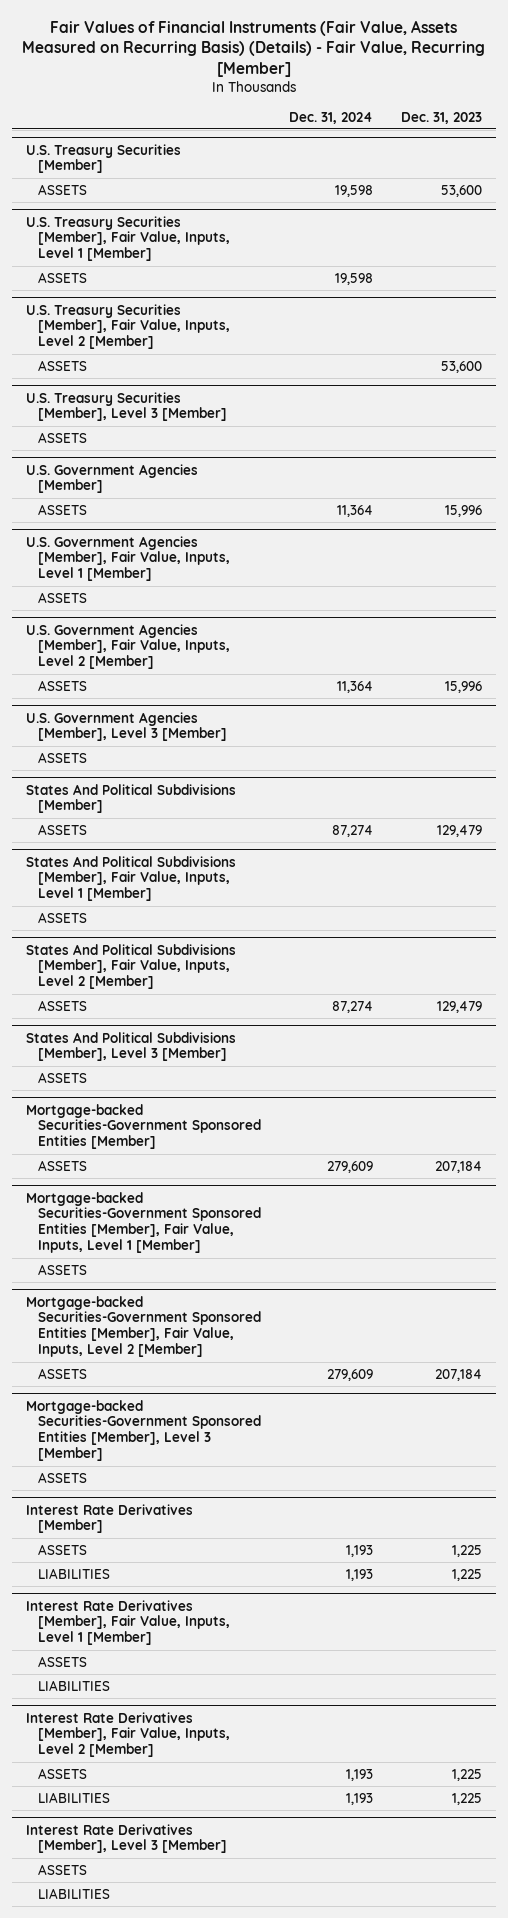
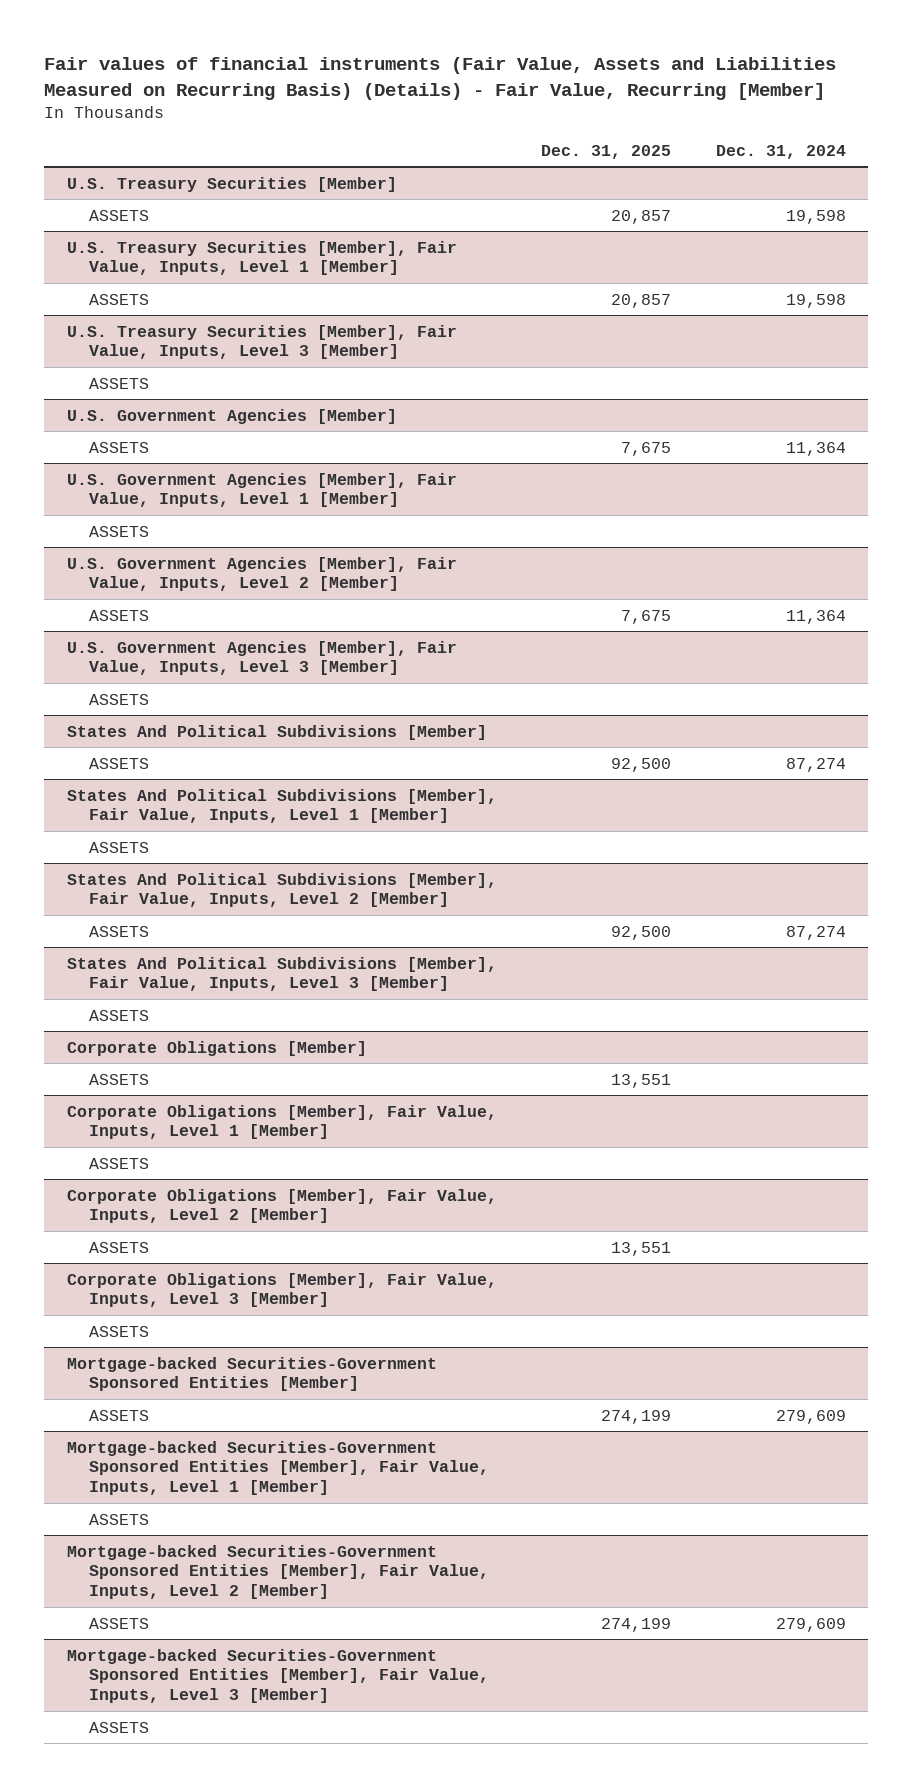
- Fair Values of Financial Instruments (Fair Value, Assets Measured on Recurring Basis) (Details) - Fair Value, Recurring [Member]
+ Fair values of financial instruments (Fair Value, Assets and Liabilities Measured on Recurring Basis) (Details) - Fair Value, Recurring [Member]
- | Dec. 31, 2024 | Dec. 31, 2023
+ | Dec. 31, 2025 | Dec. 31, 2024
- U.S. Treasury Securities [Member], Fair Value, Inputs, Level 2 [Member]
- ASSETS | | 53,600
- U.S. Treasury Securities [Member], Level 3 [Member]
+ U.S. Treasury Securities [Member], Fair Value, Inputs, Level 3 [Member]
- U.S. Government Agencies [Member], Level 3 [Member]
+ U.S. Government Agencies [Member], Fair Value, Inputs, Level 3 [Member]
- States And Political Subdivisions [Member], Level 3 [Member]
+ States And Political Subdivisions [Member], Fair Value, Inputs, Level 3 [Member]
+ Corporate Obligations [Member]
+ ASSETS | 13,551 |
+ Corporate Obligations [Member], Fair Value, Inputs, Level 1 [Member]
+ ASSETS
+ Corporate Obligations [Member], Fair Value, Inputs, Level 2 [Member]
+ ASSETS | 13,551 |
+ Corporate Obligations [Member], Fair Value, Inputs, Level 3 [Member]
+ ASSETS
- Mortgage-backed Securities-Government Sponsored Entities [Member], Level 3 [Member]
- ASSETS
- Interest Rate Derivatives [Member]
- ASSETS | 1,193 | 1,225
- LIABILITIES | 1,193 | 1,225
- Interest Rate Derivatives [Member], Fair Value, Inputs, Level 1 [Member]
- ASSETS
- LIABILITIES
- Interest Rate Derivatives [Member], Fair Value, Inputs, Level 2 [Member]
- ASSETS | 1,193 | 1,225
- LIABILITIES | 1,193 | 1,225
- Interest Rate Derivatives [Member], Level 3 [Member]
+ Mortgage-backed Securities-Government Sponsored Entities [Member], Fair Value, Inputs, Level 3 [Member]
- LIABILITIES

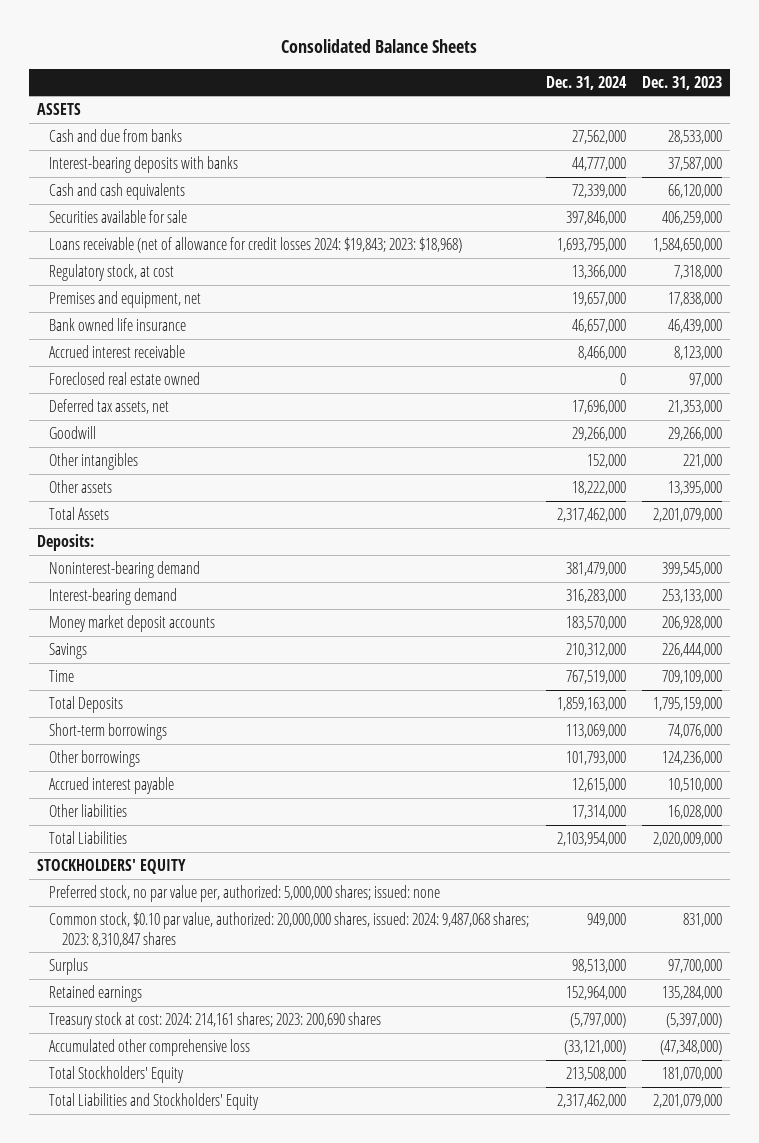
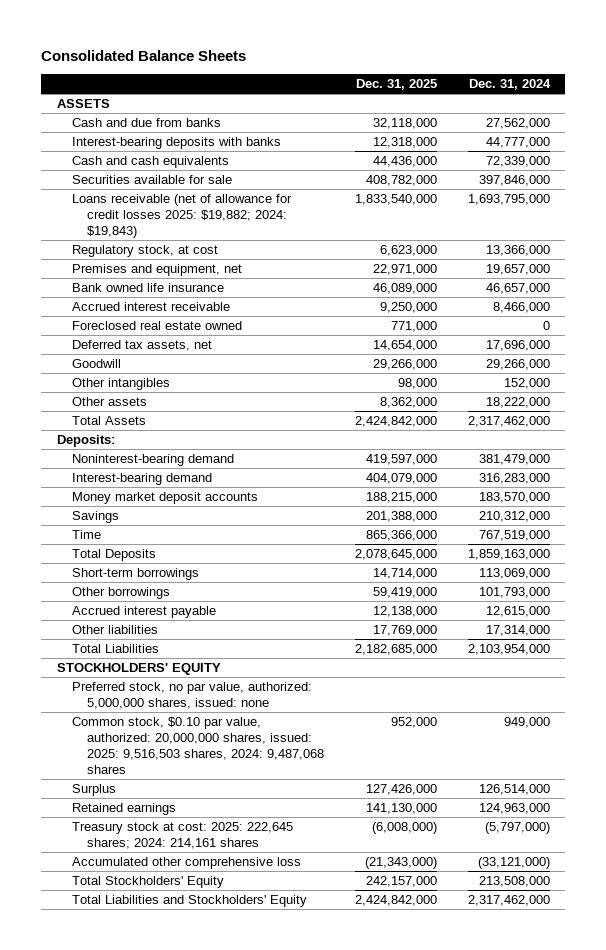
- | Dec. 31, 2024 | Dec. 31, 2023
+ | Dec. 31, 2025 | Dec. 31, 2024
- Loans receivable (net of allowance for credit losses 2024: $19,843; 2023: $18,968) | 1,693,795,000 | 1,584,650,000
+ Loans receivable (net of allowance for credit losses 2025: $19,882; 2024: $19,843) | 1,833,540,000 | 1,693,795,000
- Preferred stock, no par value per, authorized: 5,000,000 shares; issued: none
- Common stock, $0.10 par value, authorized: 20,000,000 shares, issued: 2024: 9,487,068 shares; 2023: 8,310,847 shares | 949,000 | 831,000
- Surplus | 98,513,000 | 97,700,000
- Retained earnings | 152,964,000 | 135,284,000
- Treasury stock at cost: 2024: 214,161 shares; 2023: 200,690 shares | (5,797,000) | (5,397,000)
+ Preferred stock, no par value, authorized: 5,000,000 shares, issued: none
+ Common stock, $0.10 par value, authorized: 20,000,000 shares, issued: 2025: 9,516,503 shares, 2024: 9,487,068 shares | 952,000 | 949,000
+ Surplus | 127,426,000 | 126,514,000
+ Retained earnings | 141,130,000 | 124,963,000
+ Treasury stock at cost: 2025: 222,645 shares; 2024: 214,161 shares | (6,008,000) | (5,797,000)

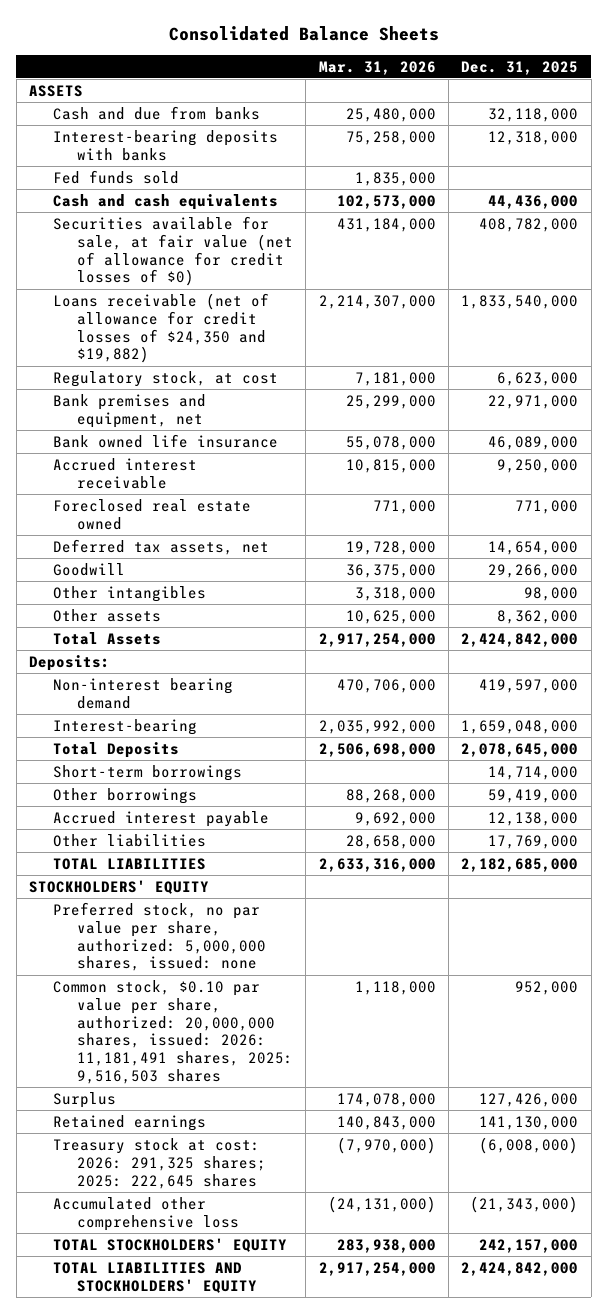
- | Dec. 31, 2025 | Dec. 31, 2024
+ | Mar. 31, 2026 | Dec. 31, 2025
+ Fed funds sold | 1,835,000 |
- Securities available for sale | 408,782,000 | 397,846,000
- Loans receivable (net of allowance for credit losses 2025: $19,882; 2024: $19,843) | 1,833,540,000 | 1,693,795,000
+ Securities available for sale, at fair value (net of allowance for credit losses of $0) | 431,184,000 | 408,782,000
+ Loans receivable (net of allowance for credit losses of $24,350 and $19,882) | 2,214,307,000 | 1,833,540,000
- Premises and equipment, net | 22,971,000 | 19,657,000
+ Bank premises and equipment, net | 25,299,000 | 22,971,000
- Noninterest-bearing demand | 419,597,000 | 381,479,000
- Interest-bearing demand | 404,079,000 | 316,283,000
- Money market deposit accounts | 188,215,000 | 183,570,000
- Savings | 201,388,000 | 210,312,000
- Time | 865,366,000 | 767,519,000
+ Non-interest bearing demand | 470,706,000 | 419,597,000
+ Interest-bearing | 2,035,992,000 | 1,659,048,000
- Total Liabilities | 2,182,685,000 | 2,103,954,000
+ TOTAL LIABILITIES | 2,633,316,000 | 2,182,685,000
- Preferred stock, no par value, authorized: 5,000,000 shares, issued: none
- Common stock, $0.10 par value, authorized: 20,000,000 shares, issued: 2025: 9,516,503 shares, 2024: 9,487,068 shares | 952,000 | 949,000
+ Preferred stock, no par value per share, authorized: 5,000,000 shares, issued: none
+ Common stock, $0.10 par value per share, authorized: 20,000,000 shares, issued: 2026: 11,181,491 shares, 2025: 9,516,503 shares | 1,118,000 | 952,000
- Treasury stock at cost: 2025: 222,645 shares; 2024: 214,161 shares | (6,008,000) | (5,797,000)
+ Treasury stock at cost: 2026: 291,325 shares; 2025: 222,645 shares | (7,970,000) | (6,008,000)
- Total Stockholders' Equity | 242,157,000 | 213,508,000
- Total Liabilities and Stockholders' Equity | 2,424,842,000 | 2,317,462,000
+ TOTAL STOCKHOLDERS' EQUITY | 283,938,000 | 242,157,000
+ TOTAL LIABILITIES AND STOCKHOLDERS' EQUITY | 2,917,254,000 | 2,424,842,000

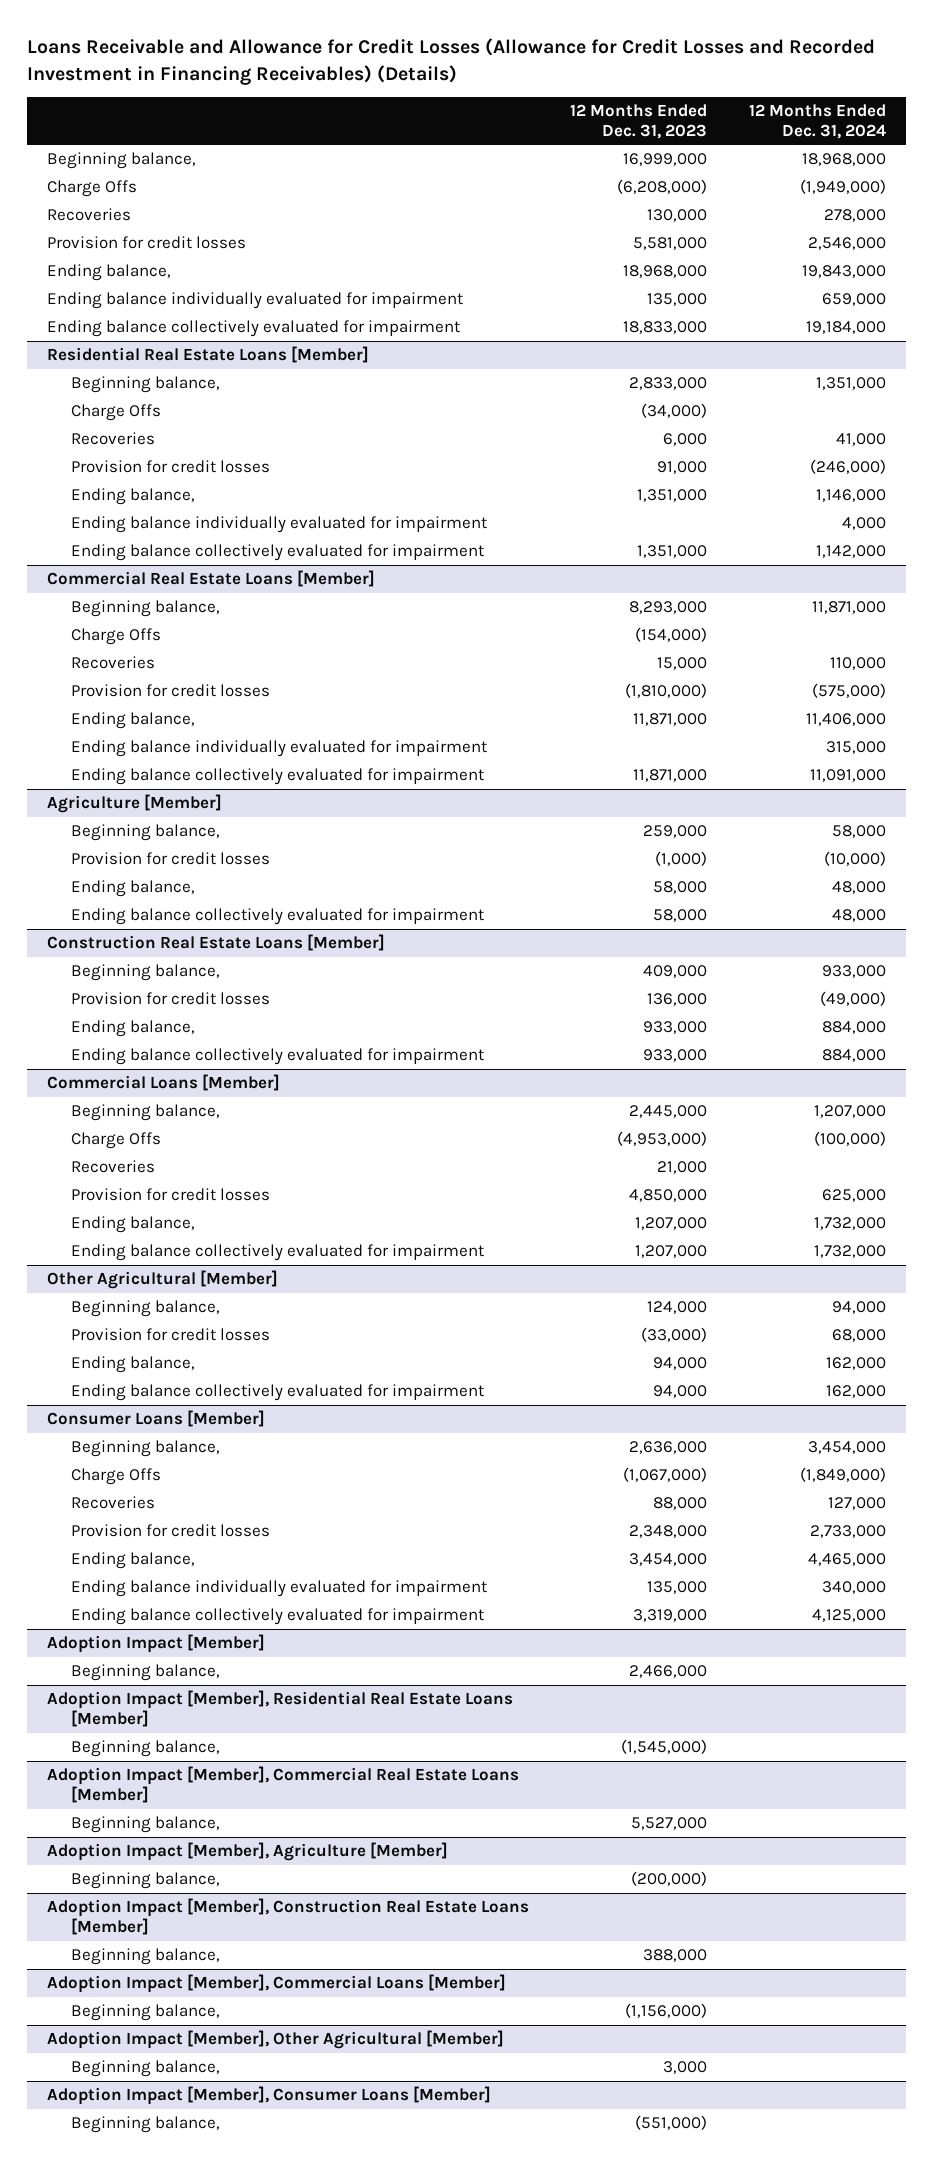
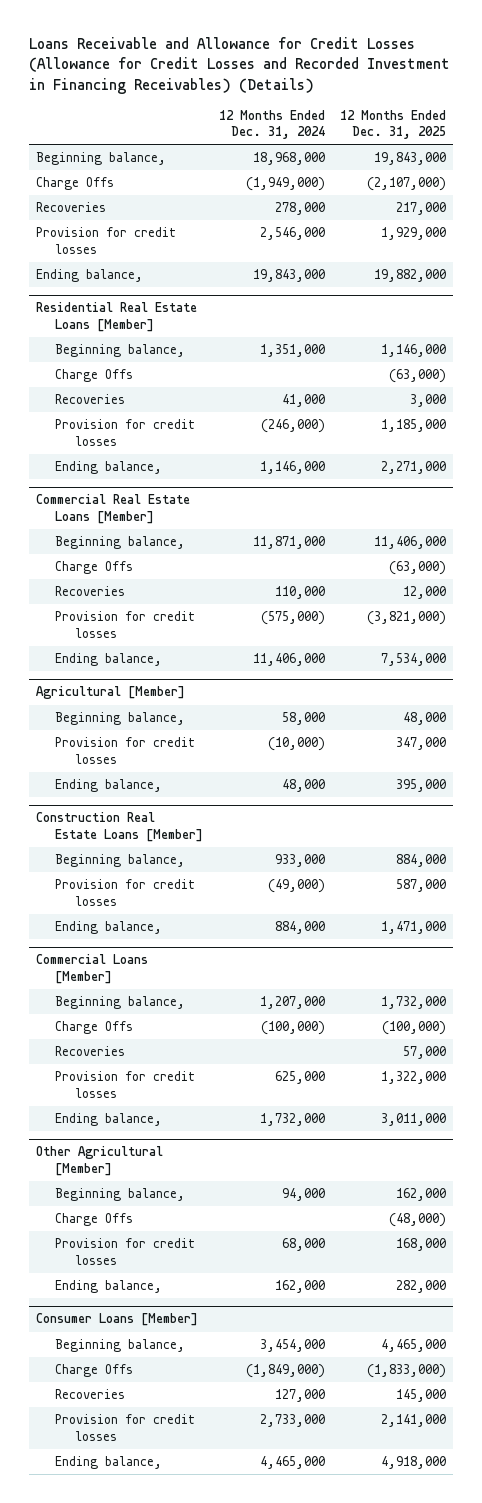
- | 12 Months Ended Dec. 31, 2023 | 12 Months Ended Dec. 31, 2024
+ | 12 Months Ended Dec. 31, 2024 | 12 Months Ended Dec. 31, 2025
- Ending balance individually evaluated for impairment | 135,000 | 659,000
- Ending balance collectively evaluated for impairment | 18,833,000 | 19,184,000
@ Residential Real Estate Loans [Member]
- Ending balance individually evaluated for impairment | | 4,000
- Ending balance collectively evaluated for impairment | 1,351,000 | 1,142,000
@ Commercial Real Estate Loans [Member]
- Ending balance individually evaluated for impairment | | 315,000
- Ending balance collectively evaluated for impairment | 11,871,000 | 11,091,000
- Agriculture [Member]
+ Agricultural [Member]
- Ending balance collectively evaluated for impairment | 58,000 | 48,000
@ Construction Real Estate Loans [Member]
- Ending balance collectively evaluated for impairment | 933,000 | 884,000
@ Commercial Loans [Member]
- Ending balance collectively evaluated for impairment | 1,207,000 | 1,732,000
@ Other Agricultural [Member]
+ Charge Offs | | (48,000)
- Ending balance collectively evaluated for impairment | 94,000 | 162,000
@ Consumer Loans [Member]
- Ending balance individually evaluated for impairment | 135,000 | 340,000
- Ending balance collectively evaluated for impairment | 3,319,000 | 4,125,000
- Adoption Impact [Member]
- Beginning balance, | 2,466,000 |
- Adoption Impact [Member], Residential Real Estate Loans [Member]
- Beginning balance, | (1,545,000) |
- Adoption Impact [Member], Commercial Real Estate Loans [Member]
- Beginning balance, | 5,527,000 |
- Adoption Impact [Member], Agriculture [Member]
- Beginning balance, | (200,000) |
- Adoption Impact [Member], Construction Real Estate Loans [Member]
- Beginning balance, | 388,000 |
- Adoption Impact [Member], Commercial Loans [Member]
- Beginning balance, | (1,156,000) |
- Adoption Impact [Member], Other Agricultural [Member]
- Beginning balance, | 3,000 |
- Adoption Impact [Member], Consumer Loans [Member]
- Beginning balance, | (551,000) |

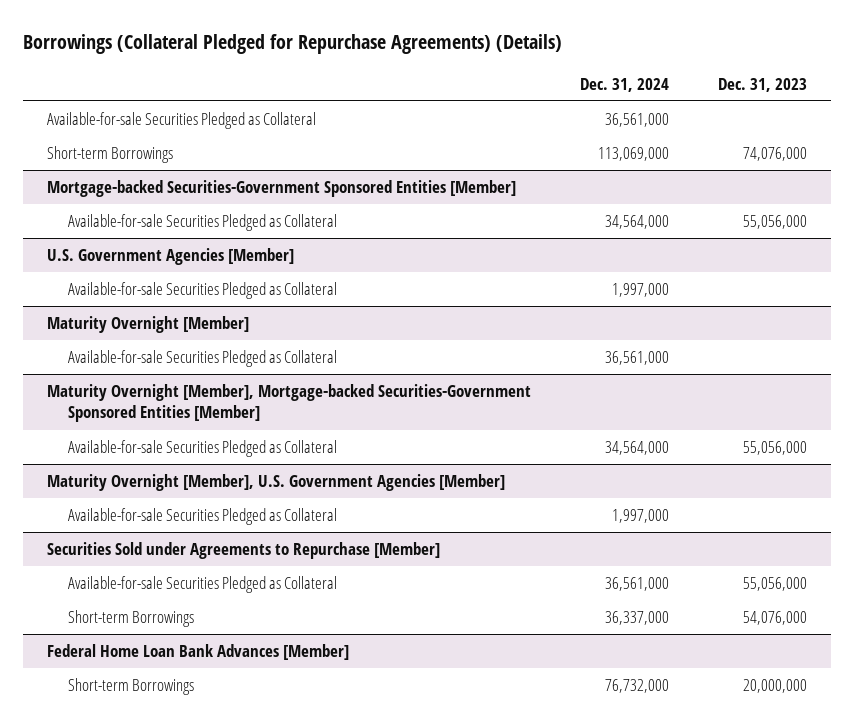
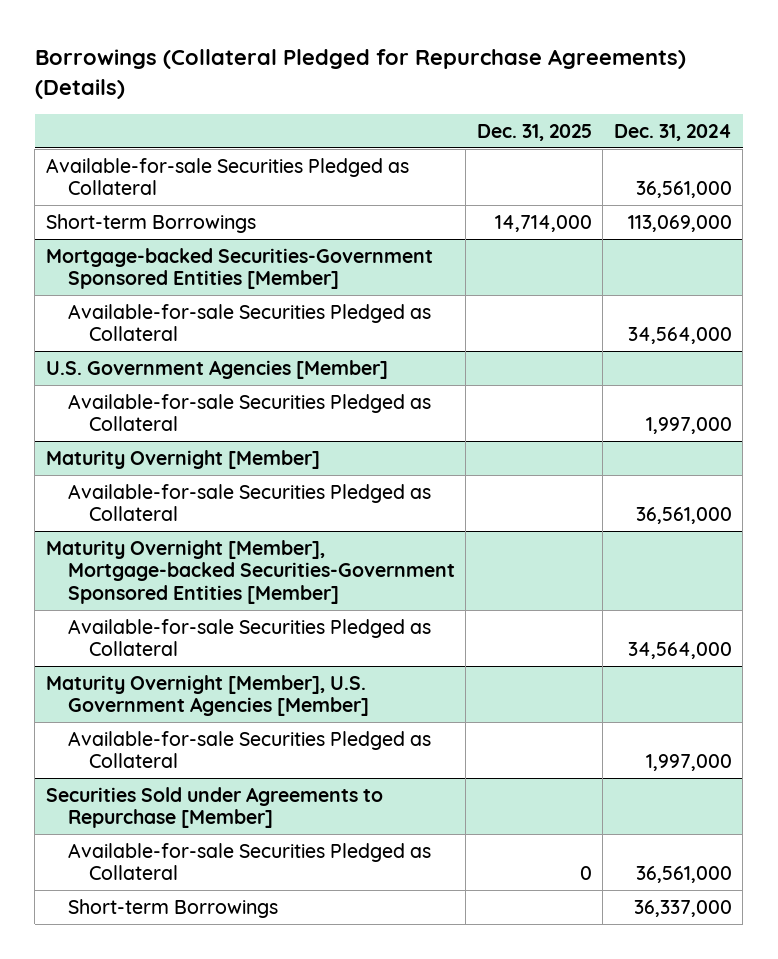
- | Dec. 31, 2024 | Dec. 31, 2023
+ | Dec. 31, 2025 | Dec. 31, 2024
- Federal Home Loan Bank Advances [Member]
- Short-term Borrowings | 76,732,000 | 20,000,000

